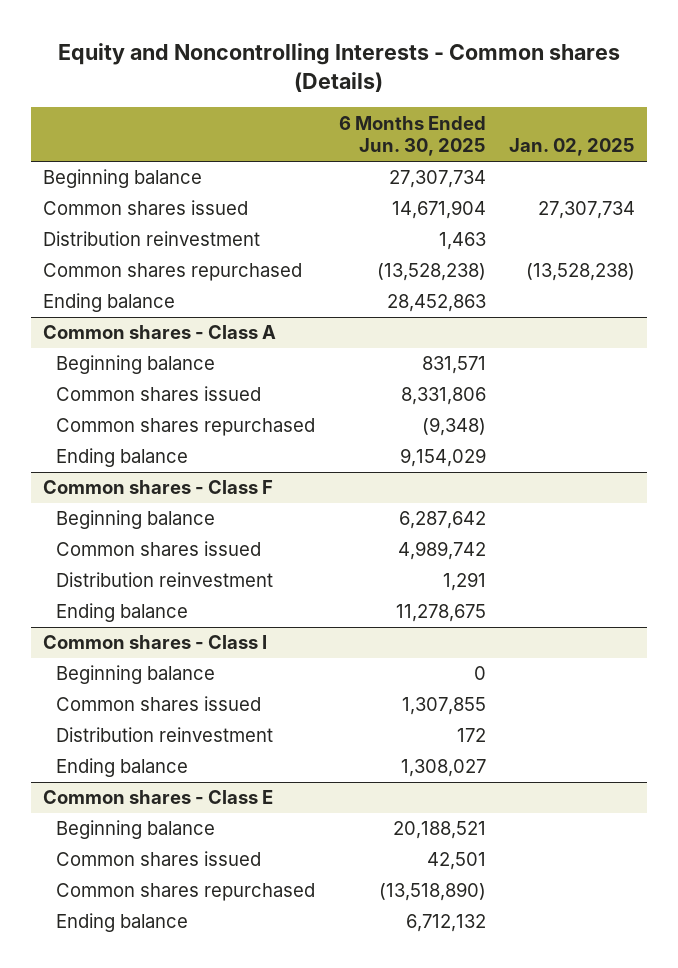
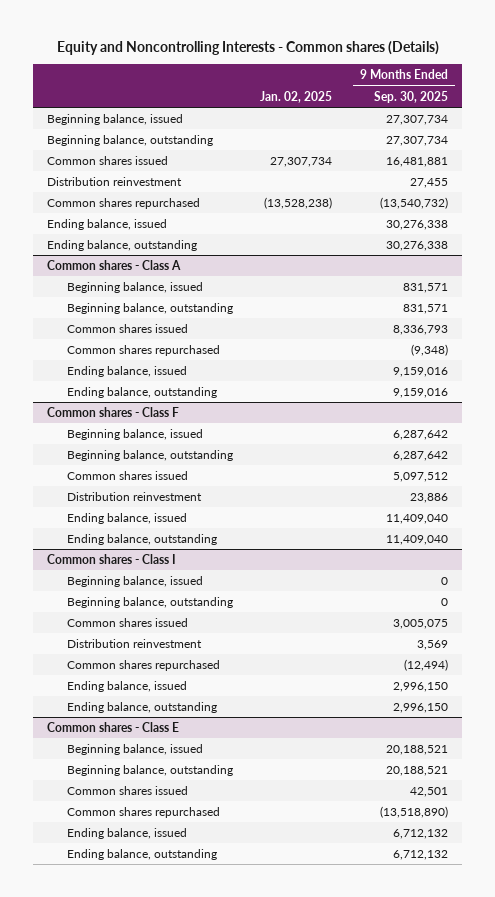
- | 6 Months Ended Jun. 30, 2025 | Jan. 02, 2025
+ | Jan. 02, 2025 | 9 Months Ended Sep. 30, 2025
- Beginning balance | 27,307,734 |
+ Beginning balance, issued | | 27,307,734
+ Beginning balance, outstanding | | 27,307,734
- Ending balance | 28,452,863 |
+ Ending balance, issued | | 30,276,338
+ Ending balance, outstanding | | 30,276,338
@ Common shares - Class A
- Beginning balance | 831,571 |
+ Beginning balance, issued | | 831,571
+ Beginning balance, outstanding | | 831,571
- Ending balance | 9,154,029 |
+ Ending balance, issued | | 9,159,016
+ Ending balance, outstanding | | 9,159,016
@ Common shares - Class F
- Beginning balance | 6,287,642 |
+ Beginning balance, issued | | 6,287,642
+ Beginning balance, outstanding | | 6,287,642
- Ending balance | 11,278,675 |
+ Ending balance, issued | | 11,409,040
+ Ending balance, outstanding | | 11,409,040
@ Common shares - Class I
- Beginning balance | 0 |
+ Beginning balance, issued | | 0
+ Beginning balance, outstanding | | 0
- Ending balance | 1,308,027 |
+ Common shares repurchased | | (12,494)
+ Ending balance, issued | | 2,996,150
+ Ending balance, outstanding | | 2,996,150
@ Common shares - Class E
- Beginning balance | 20,188,521 |
+ Beginning balance, issued | | 20,188,521
+ Beginning balance, outstanding | | 20,188,521
- Ending balance | 6,712,132 |
+ Ending balance, issued | | 6,712,132
+ Ending balance, outstanding | | 6,712,132

